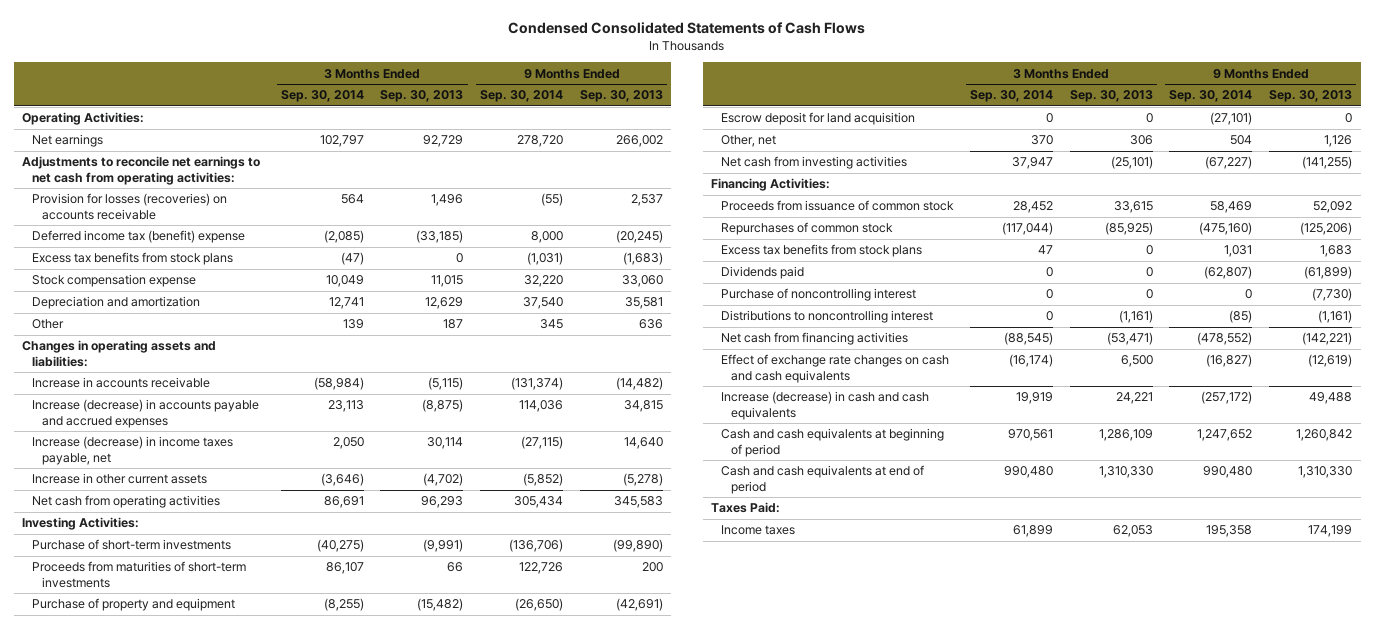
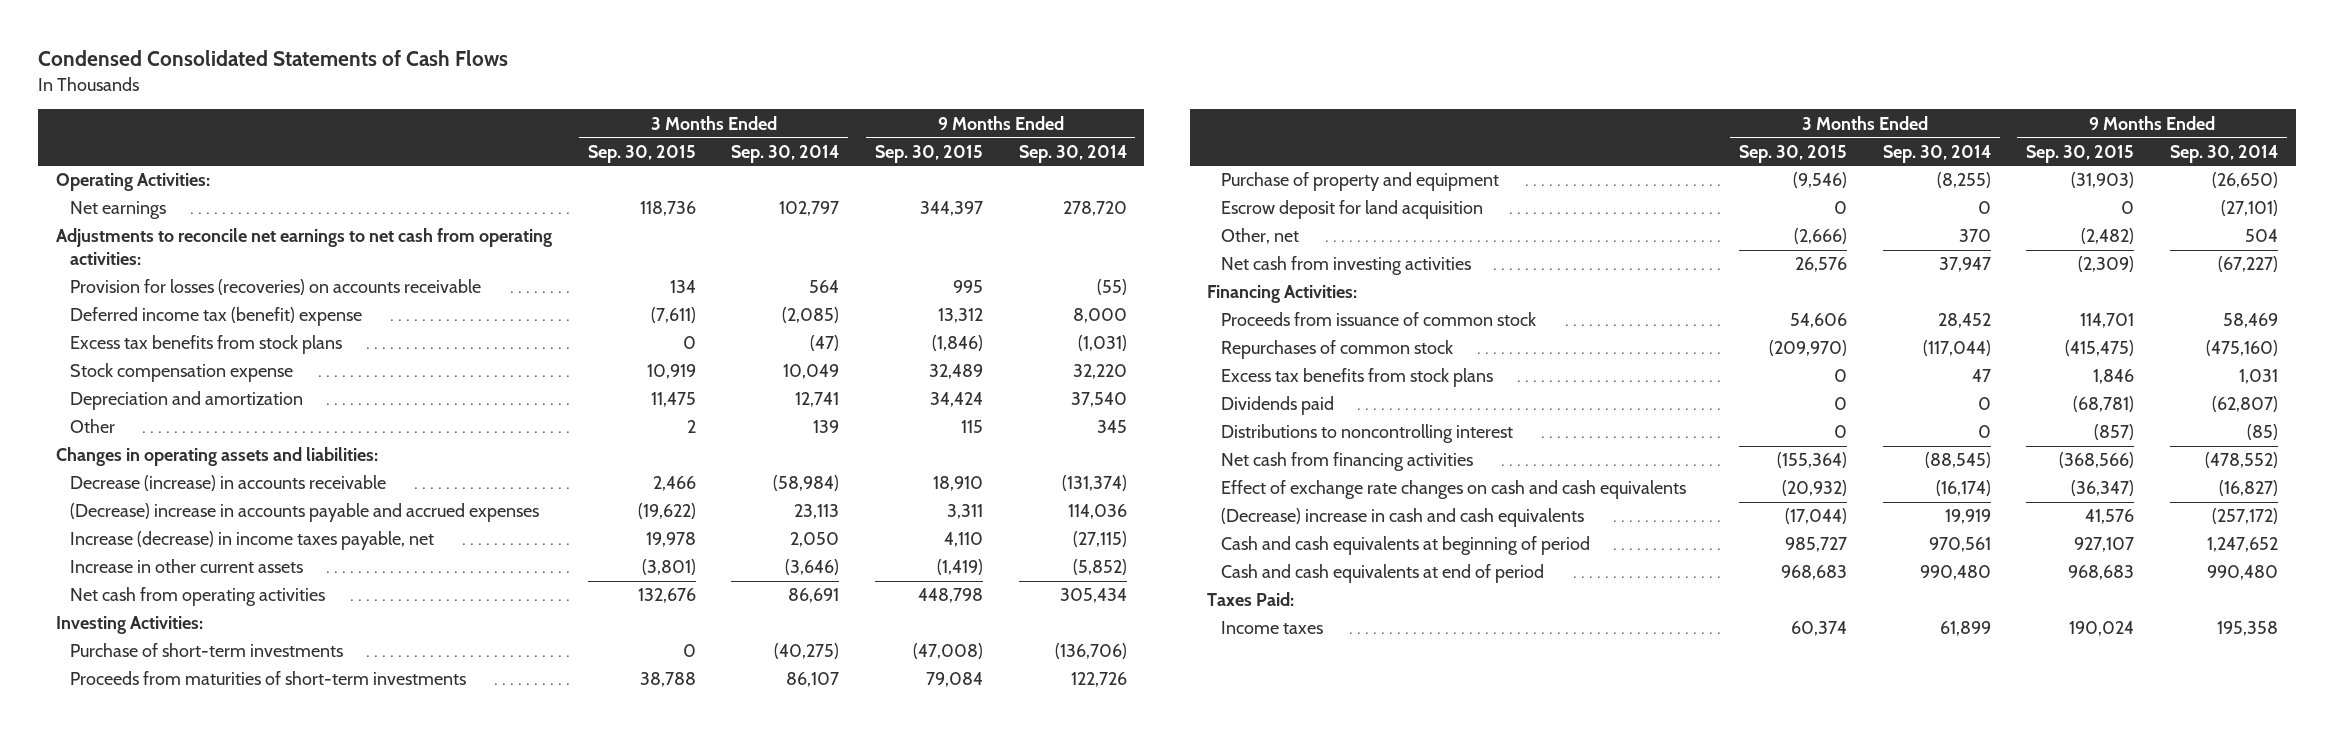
- | 3 Months Ended Sep. 30, 2014 | 3 Months Ended Sep. 30, 2013 | 9 Months Ended Sep. 30, 2014 | 9 Months Ended Sep. 30, 2013
+ | 3 Months Ended Sep. 30, 2015 | 3 Months Ended Sep. 30, 2014 | 9 Months Ended Sep. 30, 2015 | 9 Months Ended Sep. 30, 2014
- Increase in accounts receivable | (58,984) | (5,115) | (131,374) | (14,482)
- Increase (decrease) in accounts payable and accrued expenses | 23,113 | (8,875) | 114,036 | 34,815
+ Decrease (increase) in accounts receivable | 2,466 | (58,984) | 18,910 | (131,374)
+ (Decrease) increase in accounts payable and accrued expenses | (19,622) | 23,113 | 3,311 | 114,036
- Purchase of noncontrolling interest | 0 | 0 | 0 | (7,730)
- Increase (decrease) in cash and cash equivalents | 19,919 | 24,221 | (257,172) | 49,488
+ (Decrease) increase in cash and cash equivalents | (17,044) | 19,919 | 41,576 | (257,172)

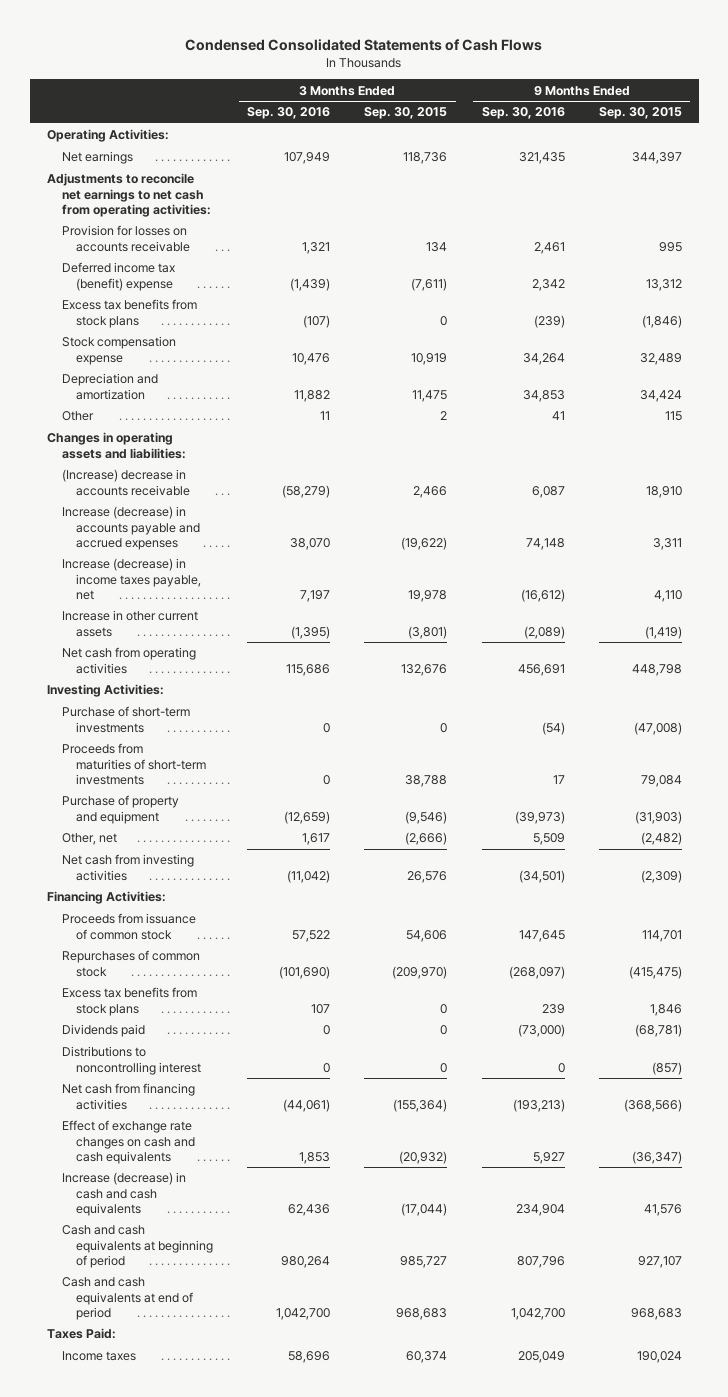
- | 3 Months Ended Sep. 30, 2015 | 3 Months Ended Sep. 30, 2014 | 9 Months Ended Sep. 30, 2015 | 9 Months Ended Sep. 30, 2014
+ | 3 Months Ended Sep. 30, 2016 | 3 Months Ended Sep. 30, 2015 | 9 Months Ended Sep. 30, 2016 | 9 Months Ended Sep. 30, 2015
- Provision for losses (recoveries) on accounts receivable | 134 | 564 | 995 | (55)
+ Provision for losses on accounts receivable | 1,321 | 134 | 2,461 | 995
- Decrease (increase) in accounts receivable | 2,466 | (58,984) | 18,910 | (131,374)
- (Decrease) increase in accounts payable and accrued expenses | (19,622) | 23,113 | 3,311 | 114,036
+ (Increase) decrease in accounts receivable | (58,279) | 2,466 | 6,087 | 18,910
+ Increase (decrease) in accounts payable and accrued expenses | 38,070 | (19,622) | 74,148 | 3,311
- Escrow deposit for land acquisition | 0 | 0 | 0 | (27,101)
- (Decrease) increase in cash and cash equivalents | (17,044) | 19,919 | 41,576 | (257,172)
+ Increase (decrease) in cash and cash equivalents | 62,436 | (17,044) | 234,904 | 41,576

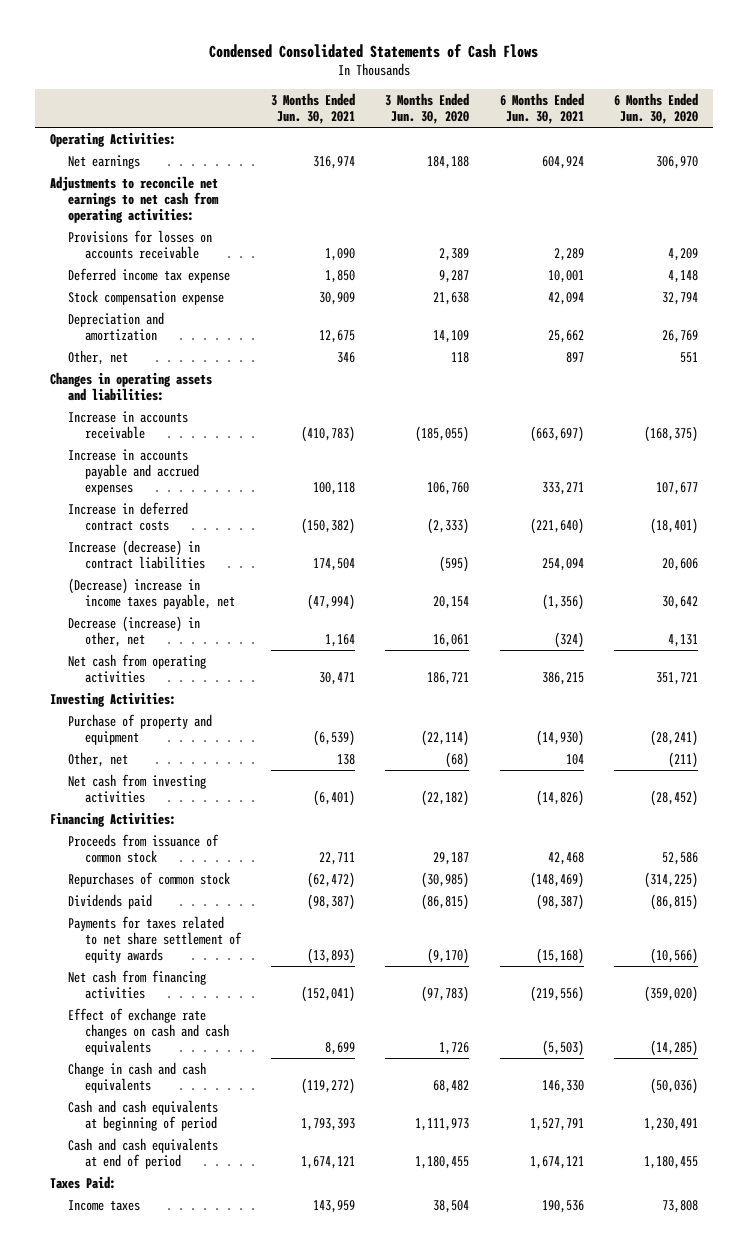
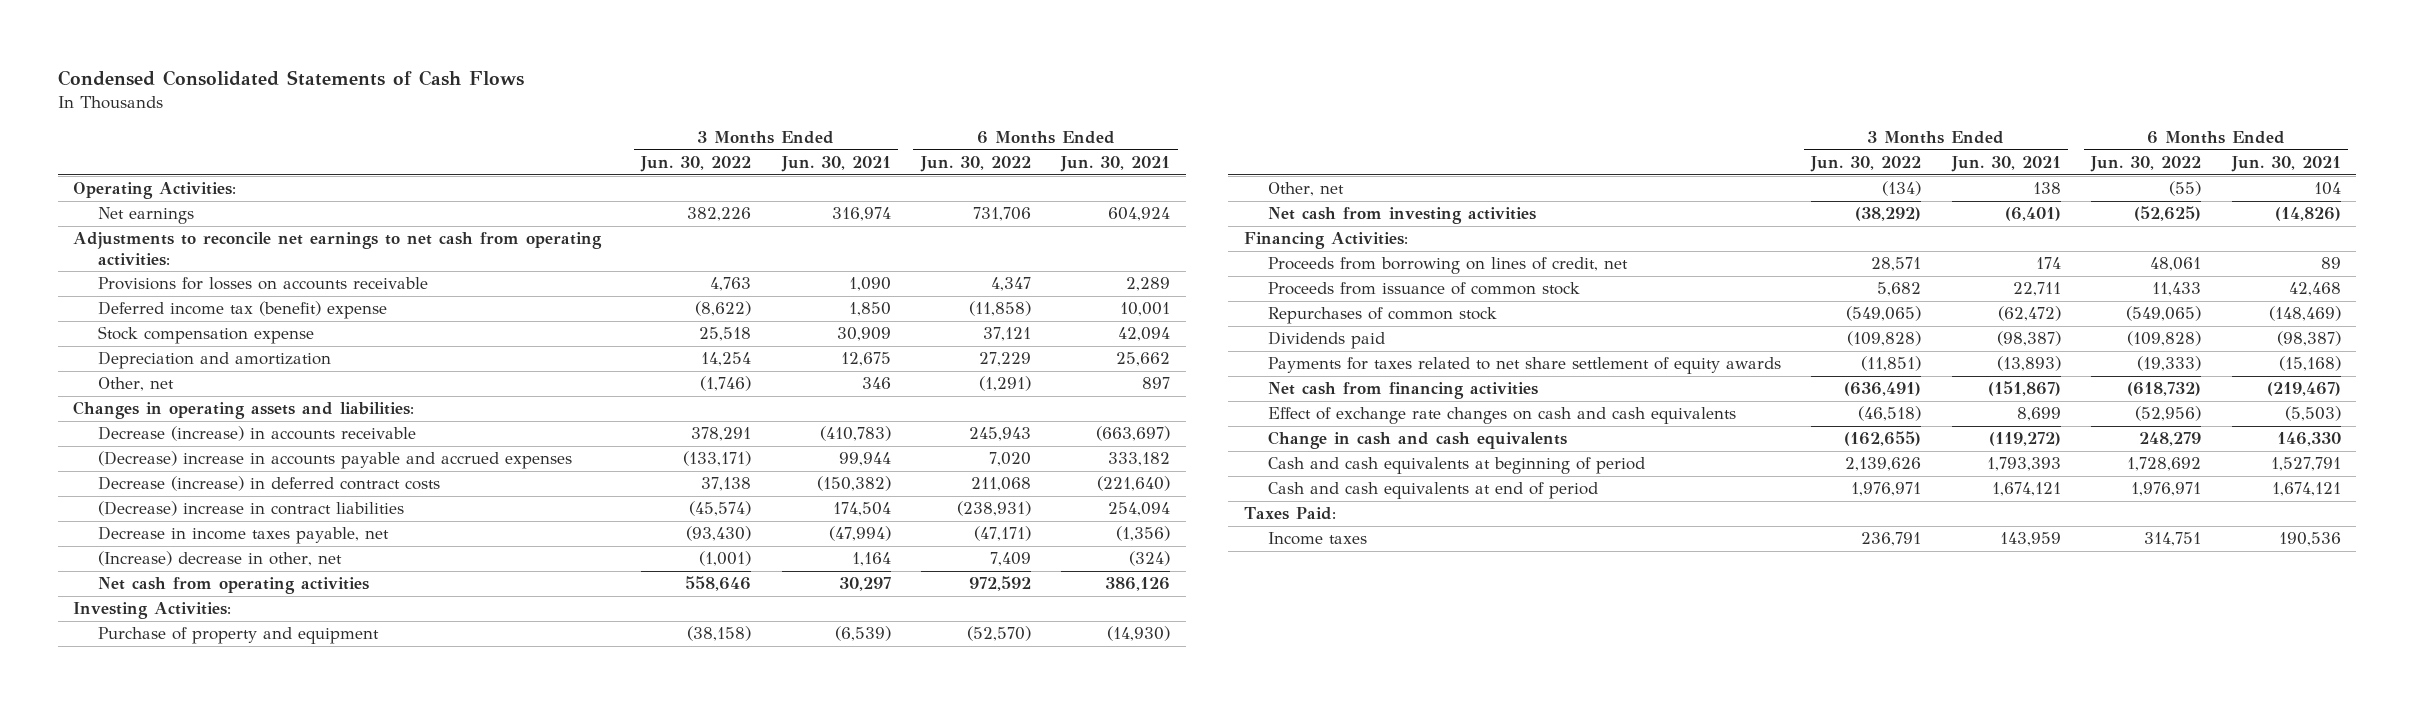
- | 3 Months Ended Jun. 30, 2021 | 3 Months Ended Jun. 30, 2020 | 6 Months Ended Jun. 30, 2021 | 6 Months Ended Jun. 30, 2020
+ | 3 Months Ended Jun. 30, 2022 | 3 Months Ended Jun. 30, 2021 | 6 Months Ended Jun. 30, 2022 | 6 Months Ended Jun. 30, 2021
- Deferred income tax expense | 1,850 | 9,287 | 10,001 | 4,148
+ Deferred income tax (benefit) expense | (8,622) | 1,850 | (11,858) | 10,001
- Increase in accounts receivable | (410,783) | (185,055) | (663,697) | (168,375)
- Increase in accounts payable and accrued expenses | 100,118 | 106,760 | 333,271 | 107,677
- Increase in deferred contract costs | (150,382) | (2,333) | (221,640) | (18,401)
- Increase (decrease) in contract liabilities | 174,504 | (595) | 254,094 | 20,606
- (Decrease) increase in income taxes payable, net | (47,994) | 20,154 | (1,356) | 30,642
- Decrease (increase) in other, net | 1,164 | 16,061 | (324) | 4,131
- Net cash from operating activities | 30,471 | 186,721 | 386,215 | 351,721
+ Decrease (increase) in accounts receivable | 378,291 | (410,783) | 245,943 | (663,697)
+ (Decrease) increase in accounts payable and accrued expenses | (133,171) | 99,944 | 7,020 | 333,182
+ Decrease (increase) in deferred contract costs | 37,138 | (150,382) | 211,068 | (221,640)
+ (Decrease) increase in contract liabilities | (45,574) | 174,504 | (238,931) | 254,094
+ Decrease in income taxes payable, net | (93,430) | (47,994) | (47,171) | (1,356)
+ (Increase) decrease in other, net | (1,001) | 1,164 | 7,409 | (324)
+ Net cash from operating activities | 558,646 | 30,297 | 972,592 | 386,126
+ Proceeds from borrowing on lines of credit, net | 28,571 | 174 | 48,061 | 89
- Net cash from financing activities | (152,041) | (97,783) | (219,556) | (359,020)
+ Net cash from financing activities | (636,491) | (151,867) | (618,732) | (219,467)

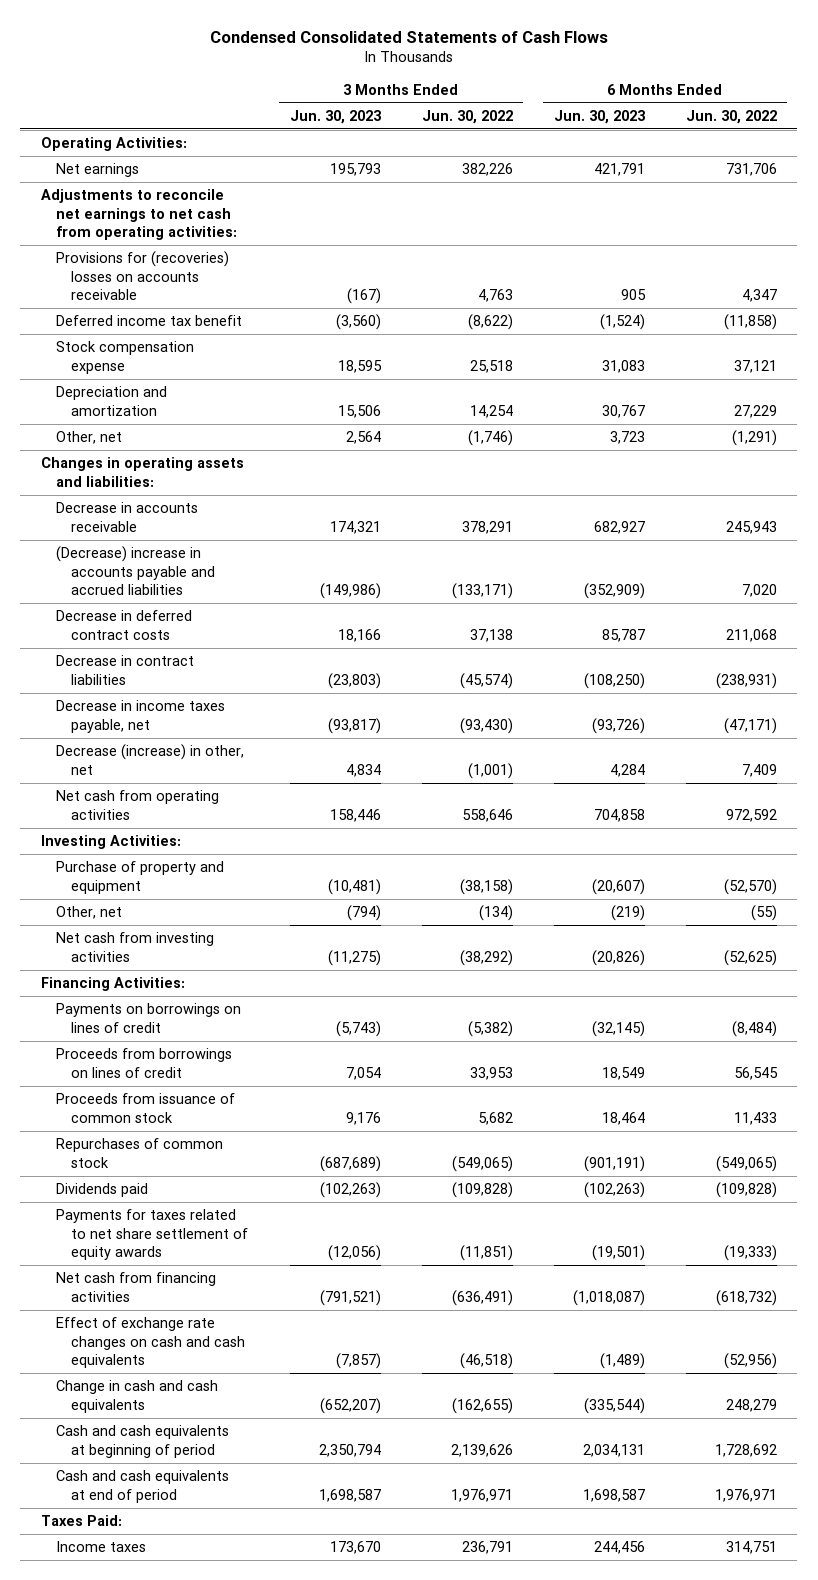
- | 3 Months Ended Jun. 30, 2022 | 3 Months Ended Jun. 30, 2021 | 6 Months Ended Jun. 30, 2022 | 6 Months Ended Jun. 30, 2021
+ | 3 Months Ended Jun. 30, 2023 | 3 Months Ended Jun. 30, 2022 | 6 Months Ended Jun. 30, 2023 | 6 Months Ended Jun. 30, 2022
- Provisions for losses on accounts receivable | 4,763 | 1,090 | 4,347 | 2,289
- Deferred income tax (benefit) expense | (8,622) | 1,850 | (11,858) | 10,001
+ Provisions for (recoveries) losses on accounts receivable | (167) | 4,763 | 905 | 4,347
+ Deferred income tax benefit | (3,560) | (8,622) | (1,524) | (11,858)
- Decrease (increase) in accounts receivable | 378,291 | (410,783) | 245,943 | (663,697)
- (Decrease) increase in accounts payable and accrued expenses | (133,171) | 99,944 | 7,020 | 333,182
- Decrease (increase) in deferred contract costs | 37,138 | (150,382) | 211,068 | (221,640)
- (Decrease) increase in contract liabilities | (45,574) | 174,504 | (238,931) | 254,094
+ Decrease in accounts receivable | 174,321 | 378,291 | 682,927 | 245,943
+ (Decrease) increase in accounts payable and accrued liabilities | (149,986) | (133,171) | (352,909) | 7,020
+ Decrease in deferred contract costs | 18,166 | 37,138 | 85,787 | 211,068
+ Decrease in contract liabilities | (23,803) | (45,574) | (108,250) | (238,931)
- (Increase) decrease in other, net | (1,001) | 1,164 | 7,409 | (324)
+ Decrease (increase) in other, net | 4,834 | (1,001) | 4,284 | 7,409
- Proceeds from borrowing on lines of credit, net | 28,571 | 174 | 48,061 | 89
+ Payments on borrowings on lines of credit | (5,743) | (5,382) | (32,145) | (8,484)
+ Proceeds from borrowings on lines of credit | 7,054 | 33,953 | 18,549 | 56,545

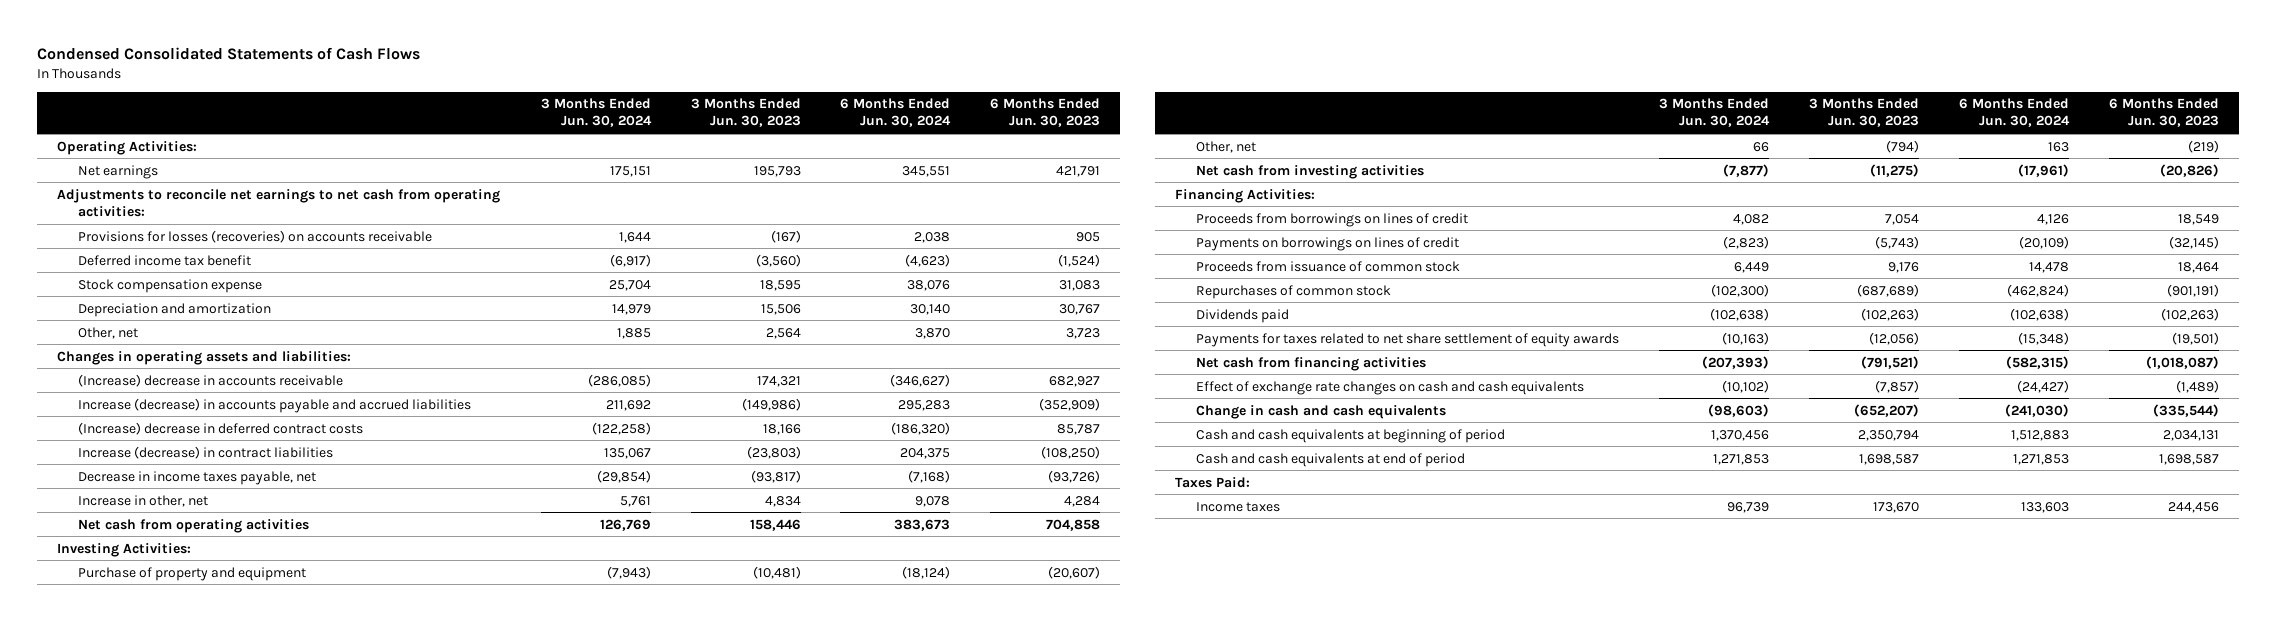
- | 3 Months Ended Jun. 30, 2023 | 3 Months Ended Jun. 30, 2022 | 6 Months Ended Jun. 30, 2023 | 6 Months Ended Jun. 30, 2022
+ | 3 Months Ended Jun. 30, 2024 | 3 Months Ended Jun. 30, 2023 | 6 Months Ended Jun. 30, 2024 | 6 Months Ended Jun. 30, 2023
- Provisions for (recoveries) losses on accounts receivable | (167) | 4,763 | 905 | 4,347
+ Provisions for losses (recoveries) on accounts receivable | 1,644 | (167) | 2,038 | 905
- Decrease in accounts receivable | 174,321 | 378,291 | 682,927 | 245,943
- (Decrease) increase in accounts payable and accrued liabilities | (149,986) | (133,171) | (352,909) | 7,020
- Decrease in deferred contract costs | 18,166 | 37,138 | 85,787 | 211,068
- Decrease in contract liabilities | (23,803) | (45,574) | (108,250) | (238,931)
+ (Increase) decrease in accounts receivable | (286,085) | 174,321 | (346,627) | 682,927
+ Increase (decrease) in accounts payable and accrued liabilities | 211,692 | (149,986) | 295,283 | (352,909)
+ (Increase) decrease in deferred contract costs | (122,258) | 18,166 | (186,320) | 85,787
+ Increase (decrease) in contract liabilities | 135,067 | (23,803) | 204,375 | (108,250)
- Decrease (increase) in other, net | 4,834 | (1,001) | 4,284 | 7,409
+ Increase in other, net | 5,761 | 4,834 | 9,078 | 4,284
moved down: Payments on borrowings on lines of credit | (2,823) | (5,743) | (20,109) | (32,145)

